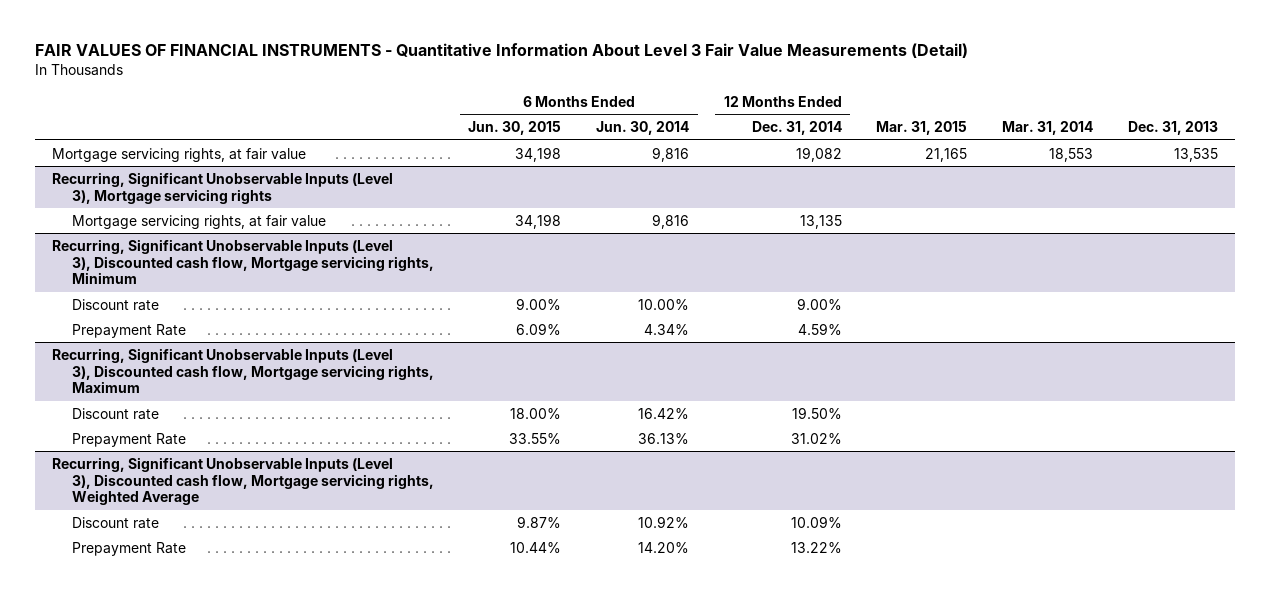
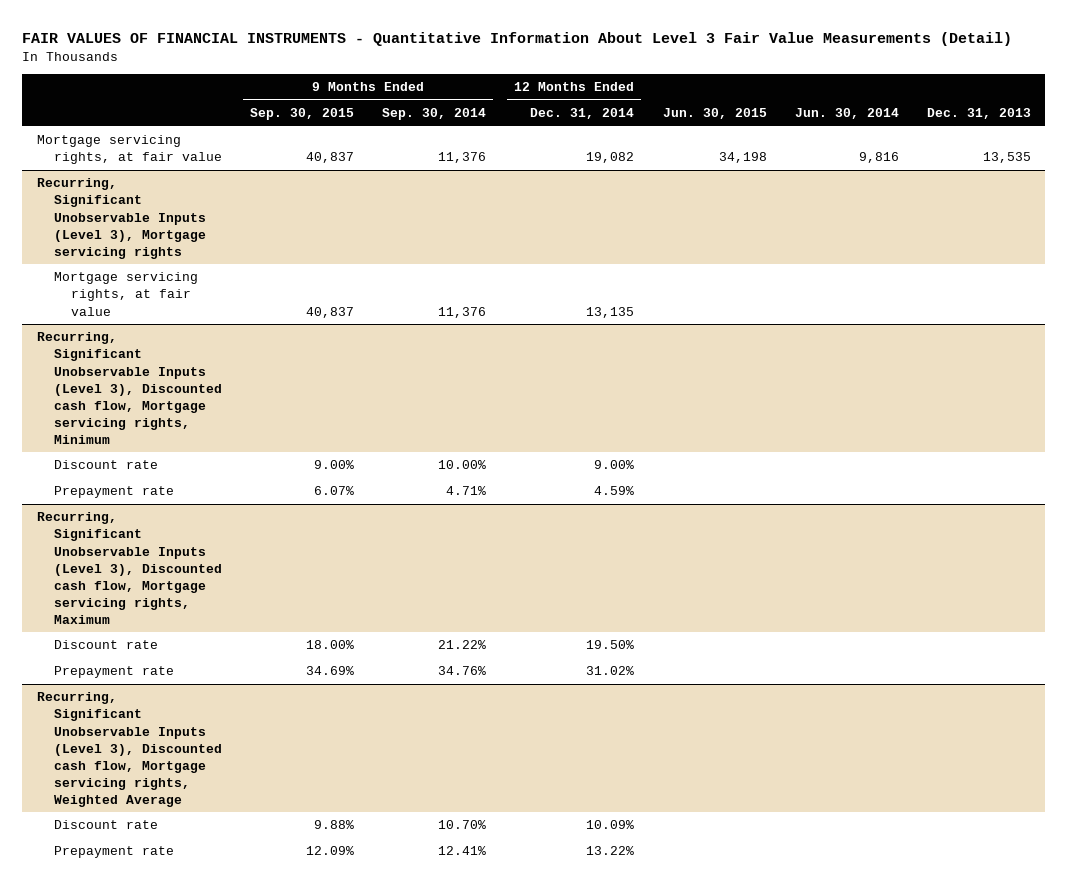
- | 6 Months Ended Jun. 30, 2015 | 6 Months Ended Jun. 30, 2014 | 12 Months Ended Dec. 31, 2014 | Mar. 31, 2015 | Mar. 31, 2014 | Dec. 31, 2013
+ | 9 Months Ended Sep. 30, 2015 | 9 Months Ended Sep. 30, 2014 | 12 Months Ended Dec. 31, 2014 | Jun. 30, 2015 | Jun. 30, 2014 | Dec. 31, 2013
@ Recurring, Significant Unobservable Inputs (Level 3), Discounted cash flow, Mortgage servicing rights, Minimum
- Prepayment Rate | 6.09% | 4.34% | 4.59% | | |
+ Prepayment rate | 6.07% | 4.71% | 4.59% | | |
@ Recurring, Significant Unobservable Inputs (Level 3), Discounted cash flow, Mortgage servicing rights, Maximum
- Prepayment Rate | 33.55% | 36.13% | 31.02% | | |
+ Prepayment rate | 34.69% | 34.76% | 31.02% | | |
@ Recurring, Significant Unobservable Inputs (Level 3), Discounted cash flow, Mortgage servicing rights, Weighted Average
- Prepayment Rate | 10.44% | 14.20% | 13.22% | | |
+ Prepayment rate | 12.09% | 12.41% | 13.22% | | |

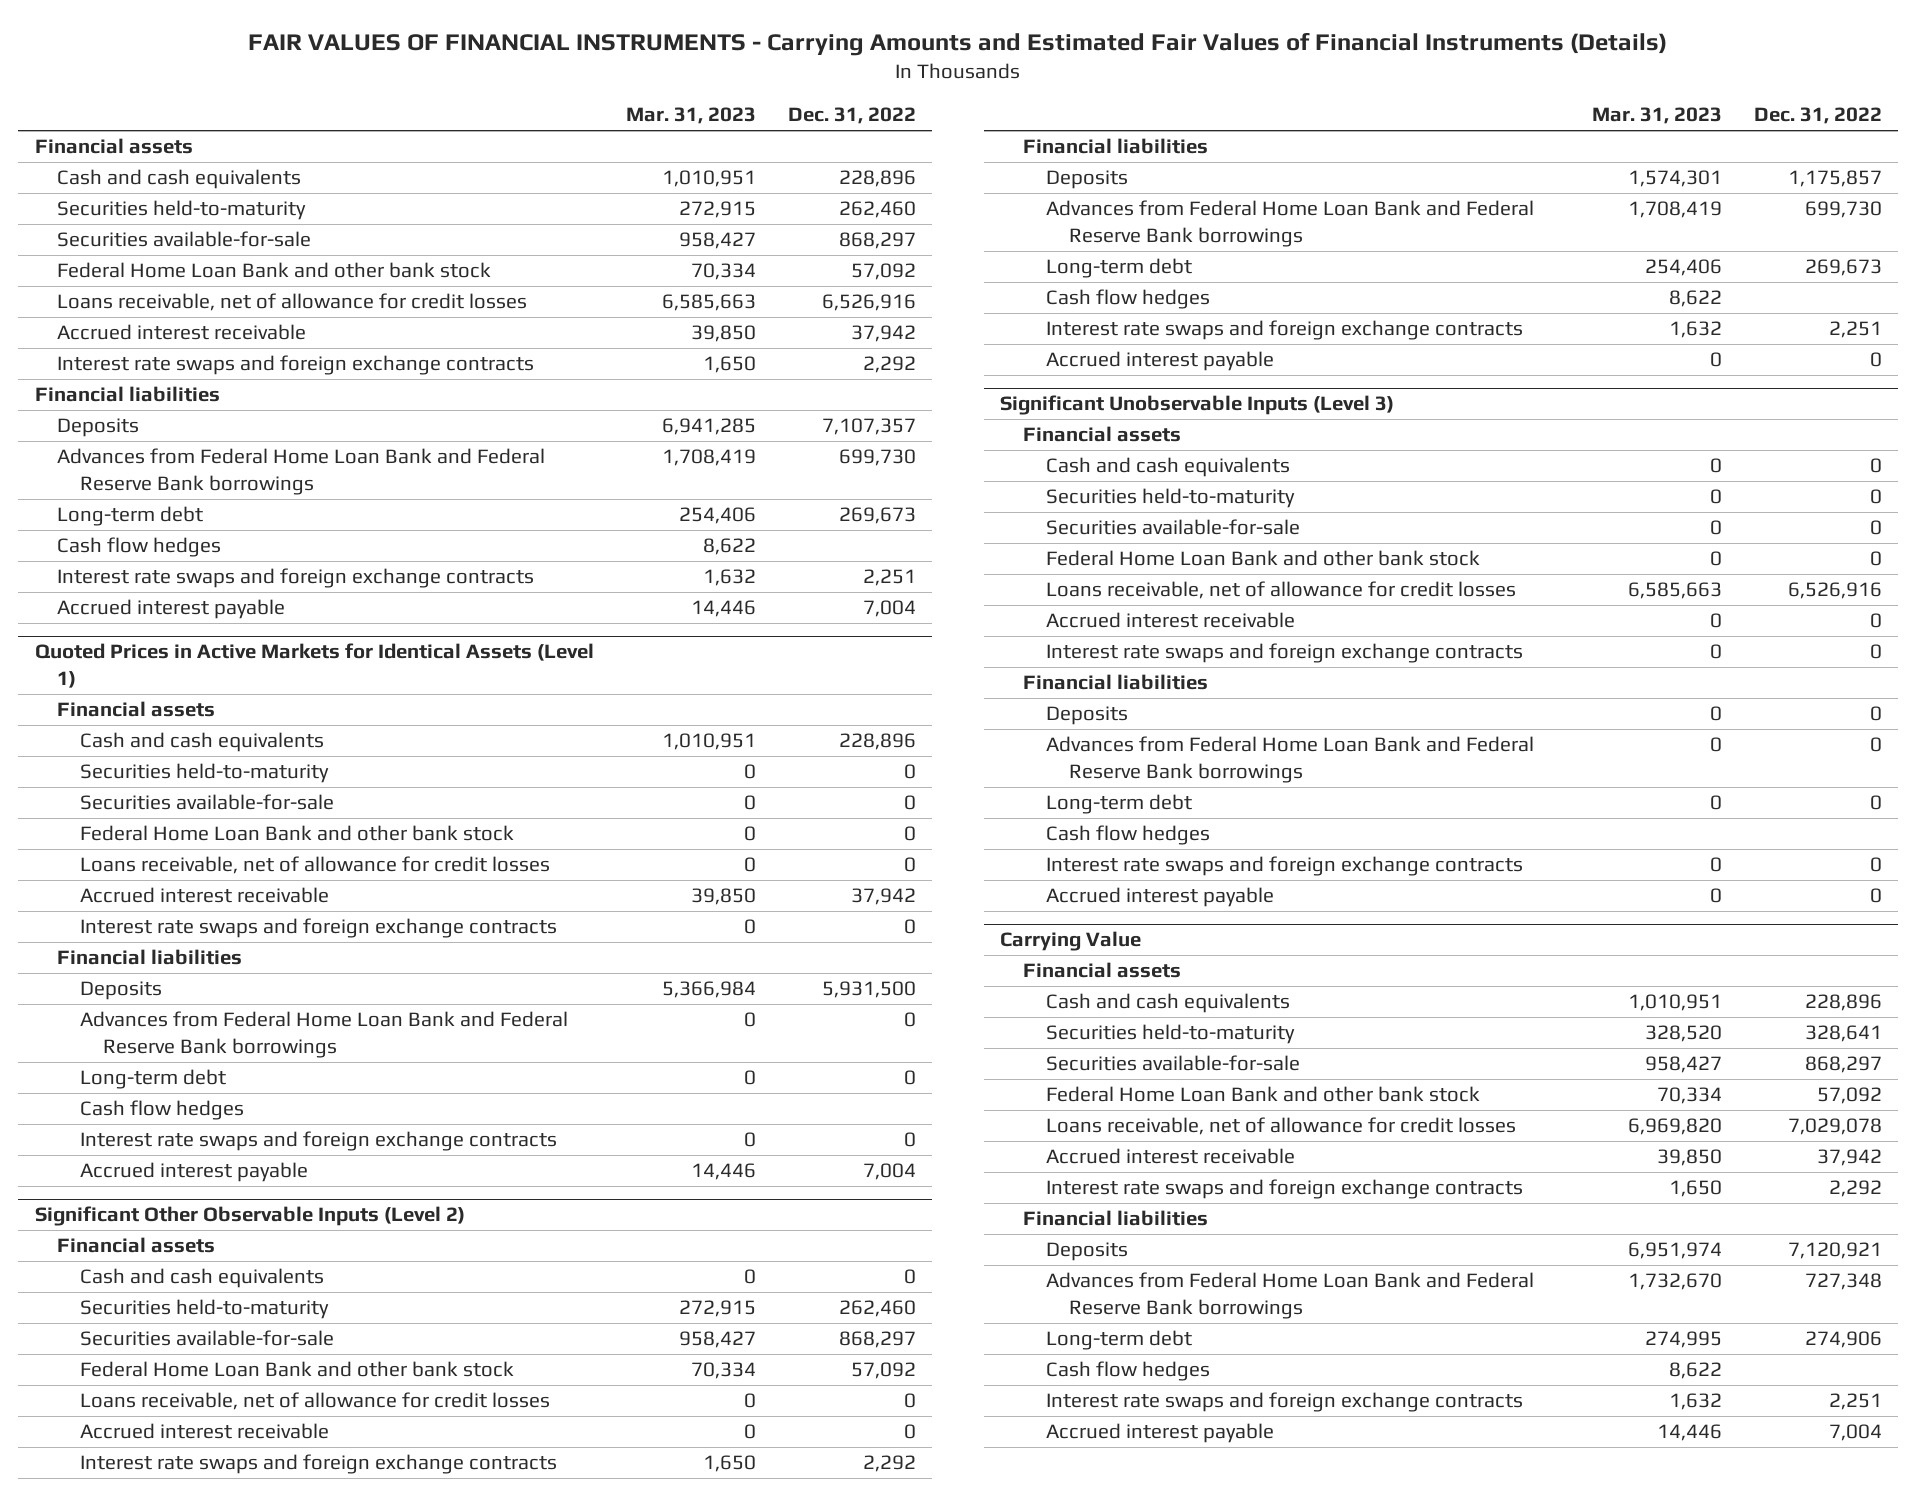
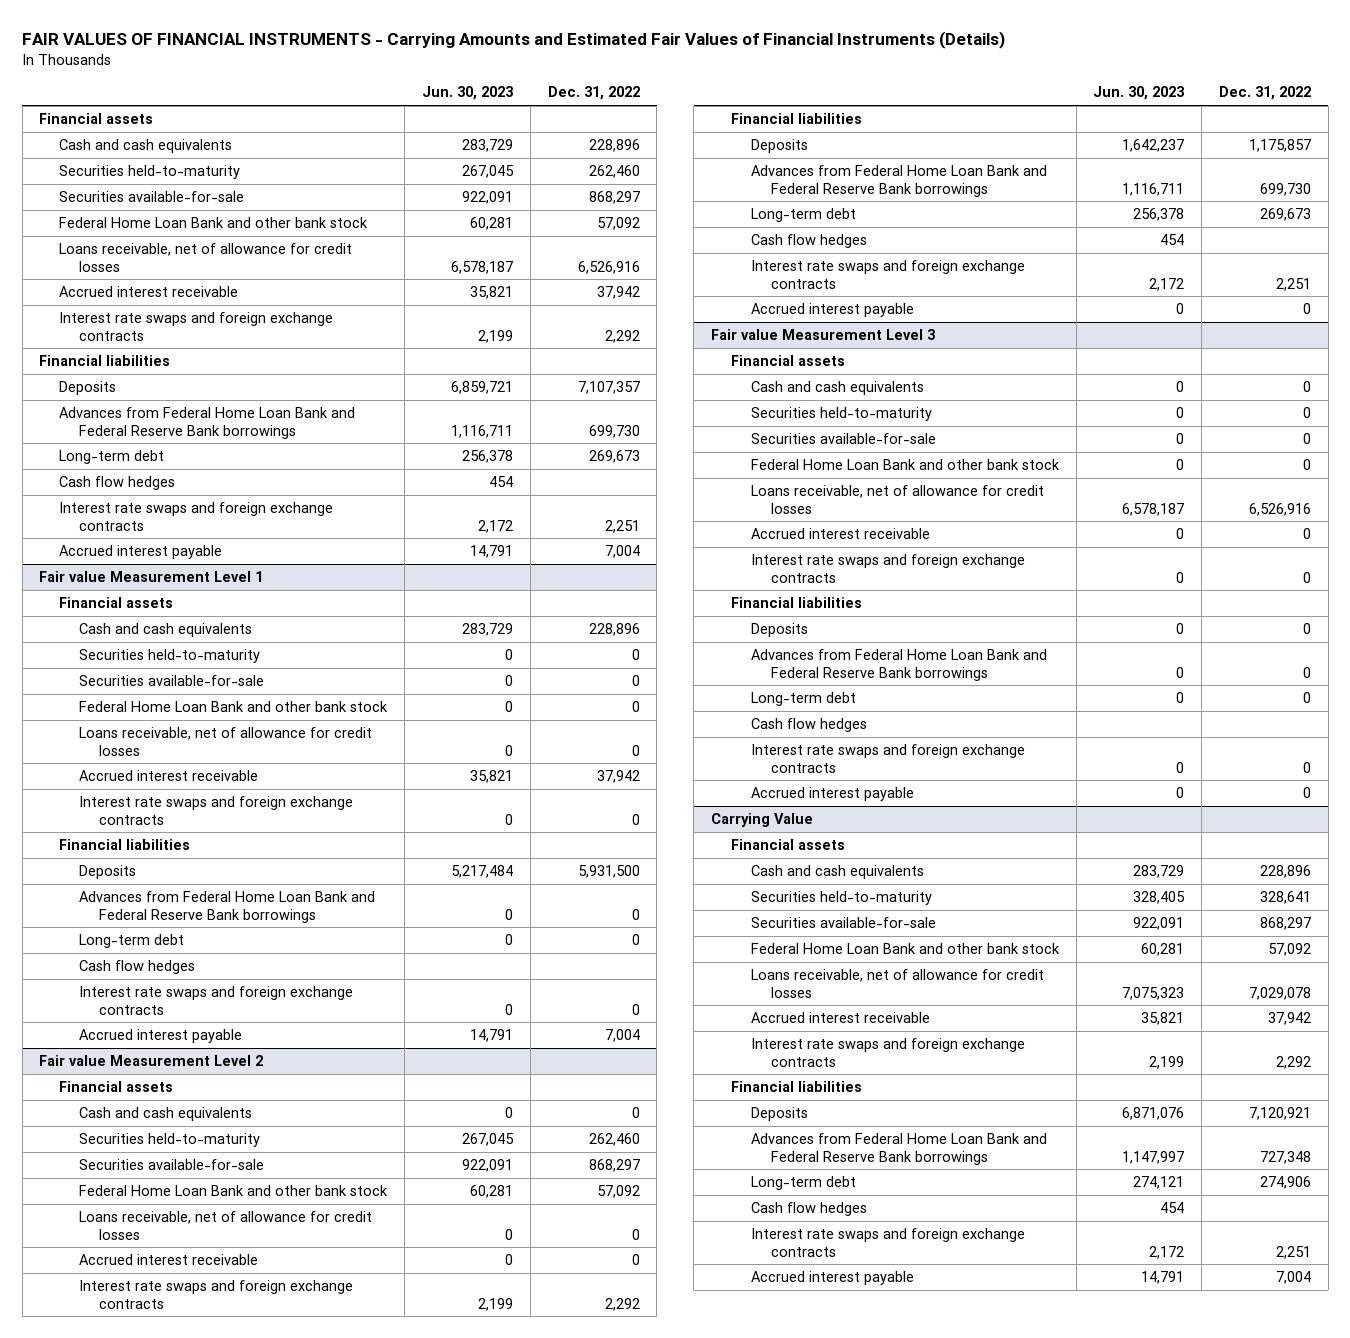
- | Mar. 31, 2023 | Dec. 31, 2022
+ | Jun. 30, 2023 | Dec. 31, 2022
- Quoted Prices in Active Markets for Identical Assets (Level 1)
+ Fair value Measurement Level 1
- Significant Other Observable Inputs (Level 2)
+ Fair value Measurement Level 2
- Significant Unobservable Inputs (Level 3)
+ Fair value Measurement Level 3

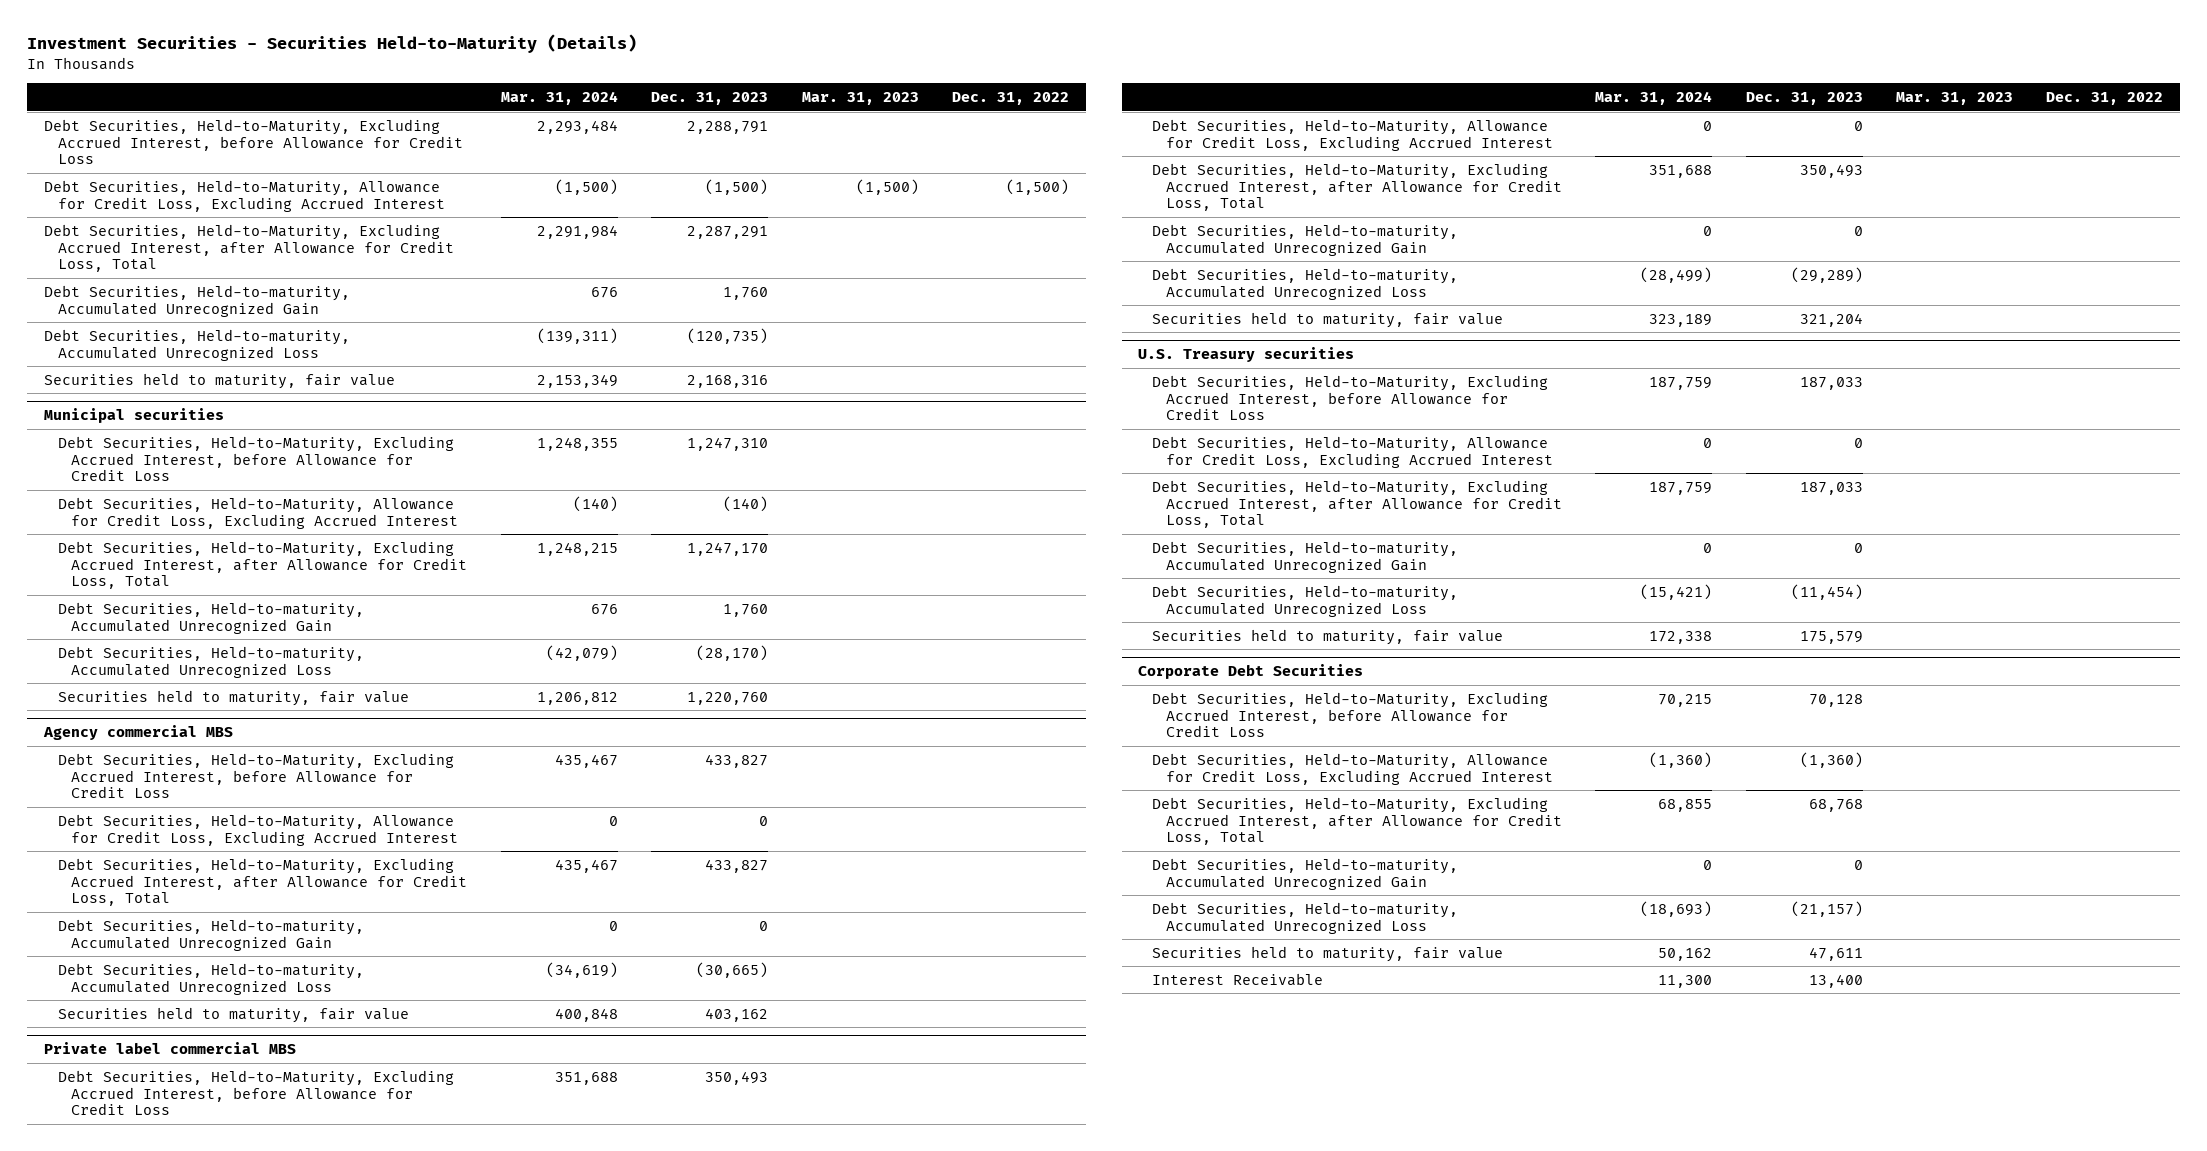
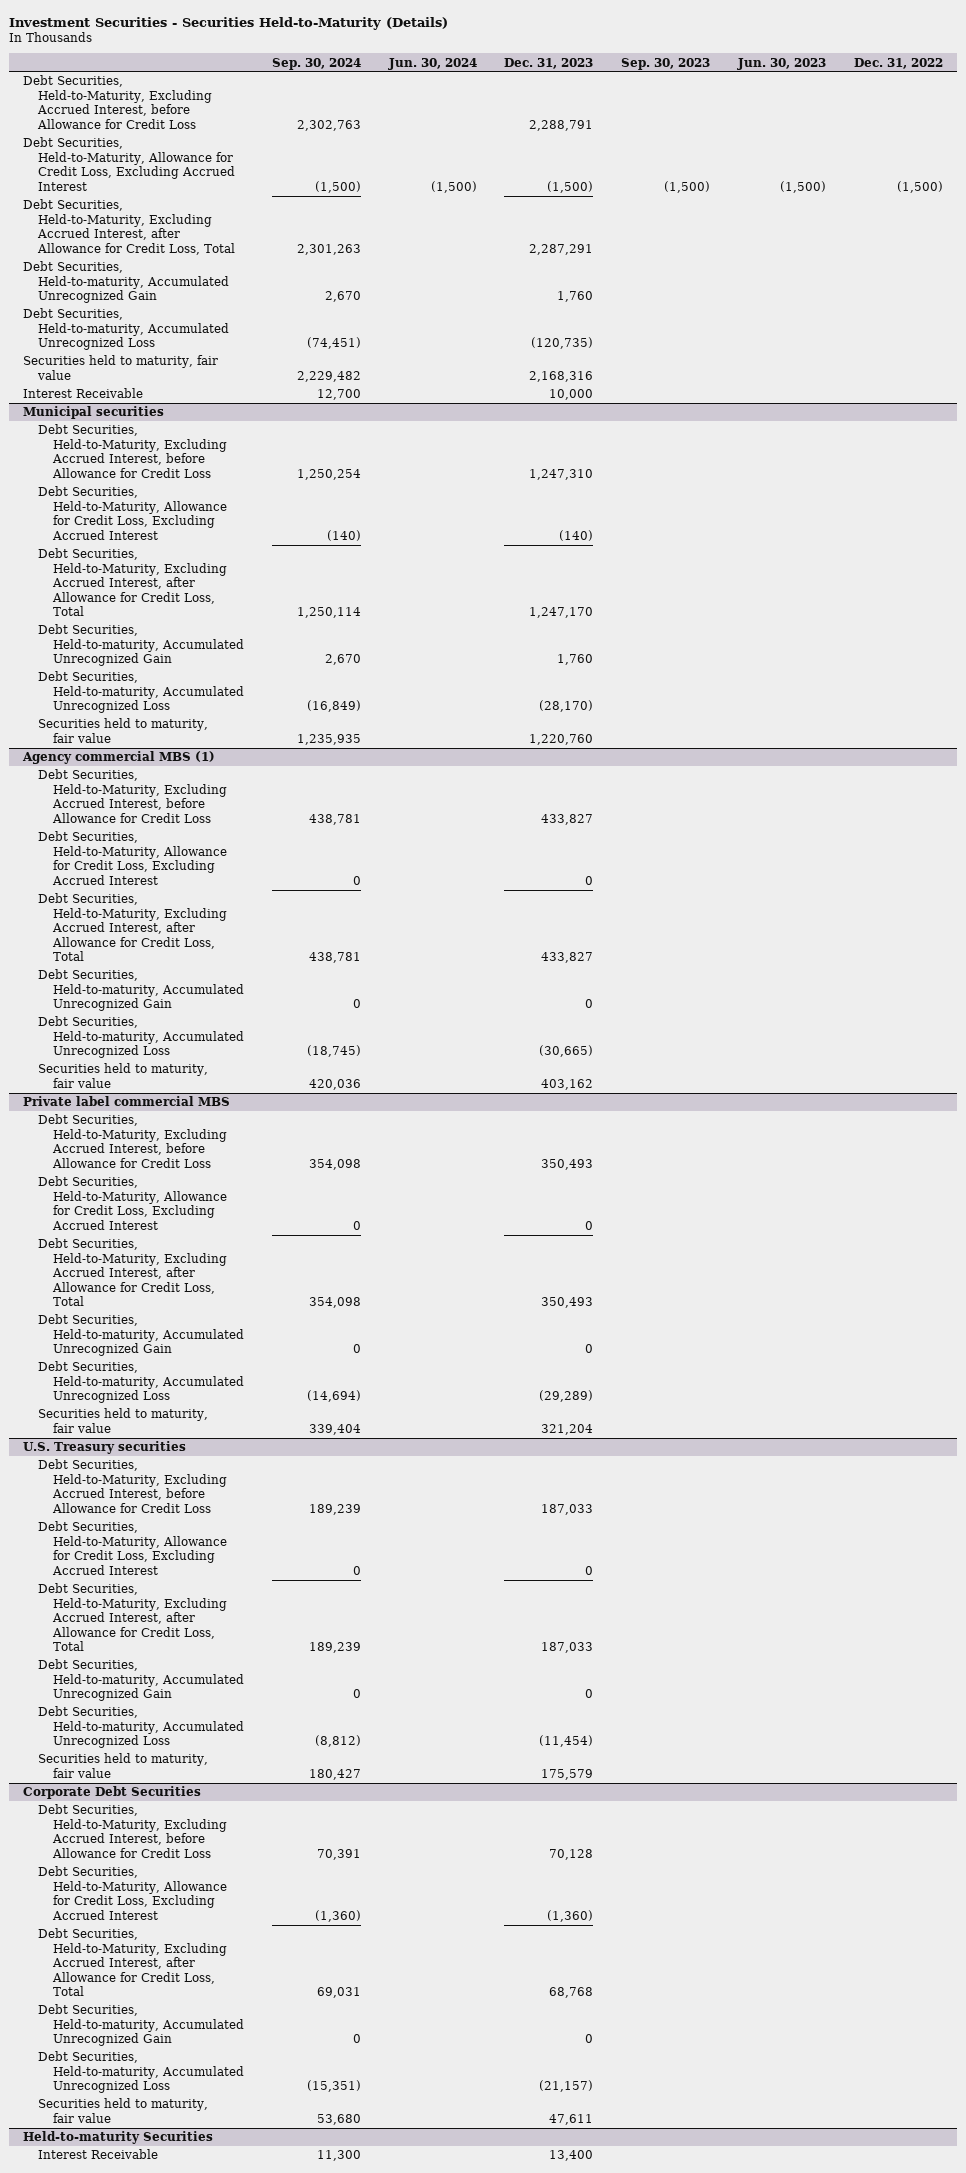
- | Mar. 31, 2024 | Dec. 31, 2023 | Mar. 31, 2023 | Dec. 31, 2022
+ | Sep. 30, 2024 | Jun. 30, 2024 | Dec. 31, 2023 | Sep. 30, 2023 | Jun. 30, 2023 | Dec. 31, 2022
+ Interest Receivable | 12,700 | | 10,000 | | |
- Agency commercial MBS
+ Agency commercial MBS (1)
+ Held-to-maturity Securities

